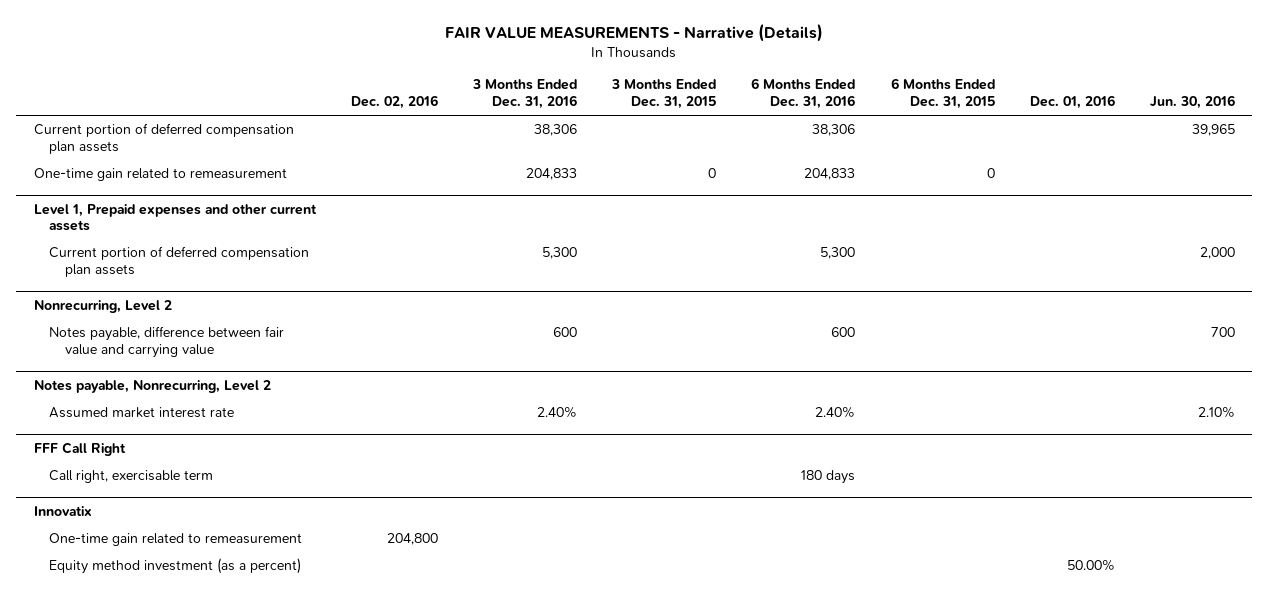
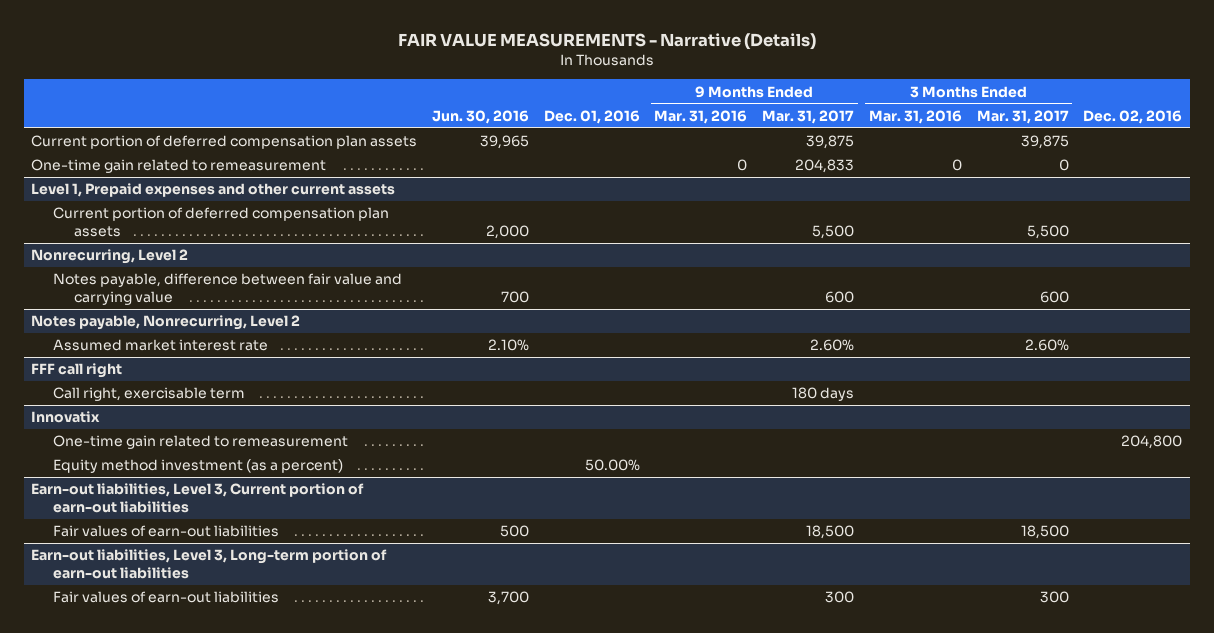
- | Dec. 02, 2016 | 3 Months Ended Dec. 31, 2016 | 3 Months Ended Dec. 31, 2015 | 6 Months Ended Dec. 31, 2016 | 6 Months Ended Dec. 31, 2015 | Dec. 01, 2016 | Jun. 30, 2016
+ | Jun. 30, 2016 | Dec. 01, 2016 | 9 Months Ended Mar. 31, 2016 | 9 Months Ended Mar. 31, 2017 | 3 Months Ended Mar. 31, 2016 | 3 Months Ended Mar. 31, 2017 | Dec. 02, 2016
- FFF Call Right
+ FFF call right
+ Earn-out liabilities, Level 3, Current portion of earn-out liabilities
+ Fair values of earn-out liabilities | 500 | | | 18,500 | | 18,500 |
+ Earn-out liabilities, Level 3, Long-term portion of earn-out liabilities
+ Fair values of earn-out liabilities | 3,700 | | | 300 | | 300 |

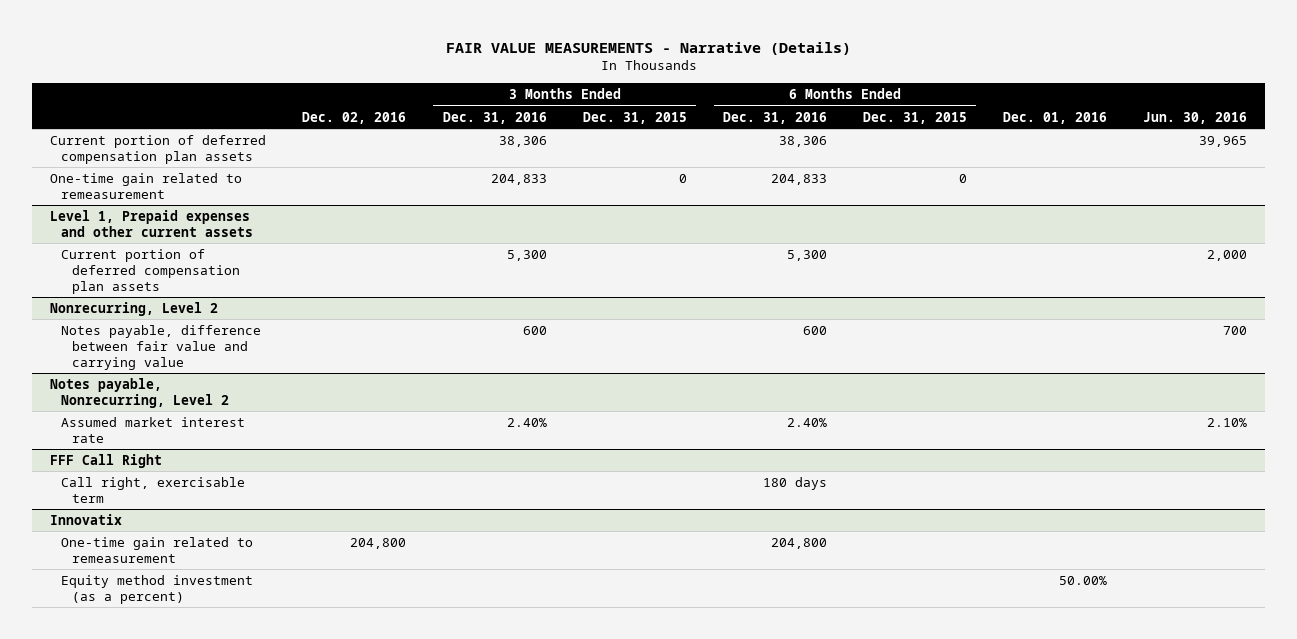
- | Jun. 30, 2016 | Dec. 01, 2016 | 9 Months Ended Mar. 31, 2016 | 9 Months Ended Mar. 31, 2017 | 3 Months Ended Mar. 31, 2016 | 3 Months Ended Mar. 31, 2017 | Dec. 02, 2016
+ | Dec. 02, 2016 | 3 Months Ended Dec. 31, 2016 | 3 Months Ended Dec. 31, 2015 | 6 Months Ended Dec. 31, 2016 | 6 Months Ended Dec. 31, 2015 | Dec. 01, 2016 | Jun. 30, 2016
- FFF call right
+ FFF Call Right
- Earn-out liabilities, Level 3, Current portion of earn-out liabilities
- Fair values of earn-out liabilities | 500 | | | 18,500 | | 18,500 |
- Earn-out liabilities, Level 3, Long-term portion of earn-out liabilities
- Fair values of earn-out liabilities | 3,700 | | | 300 | | 300 |

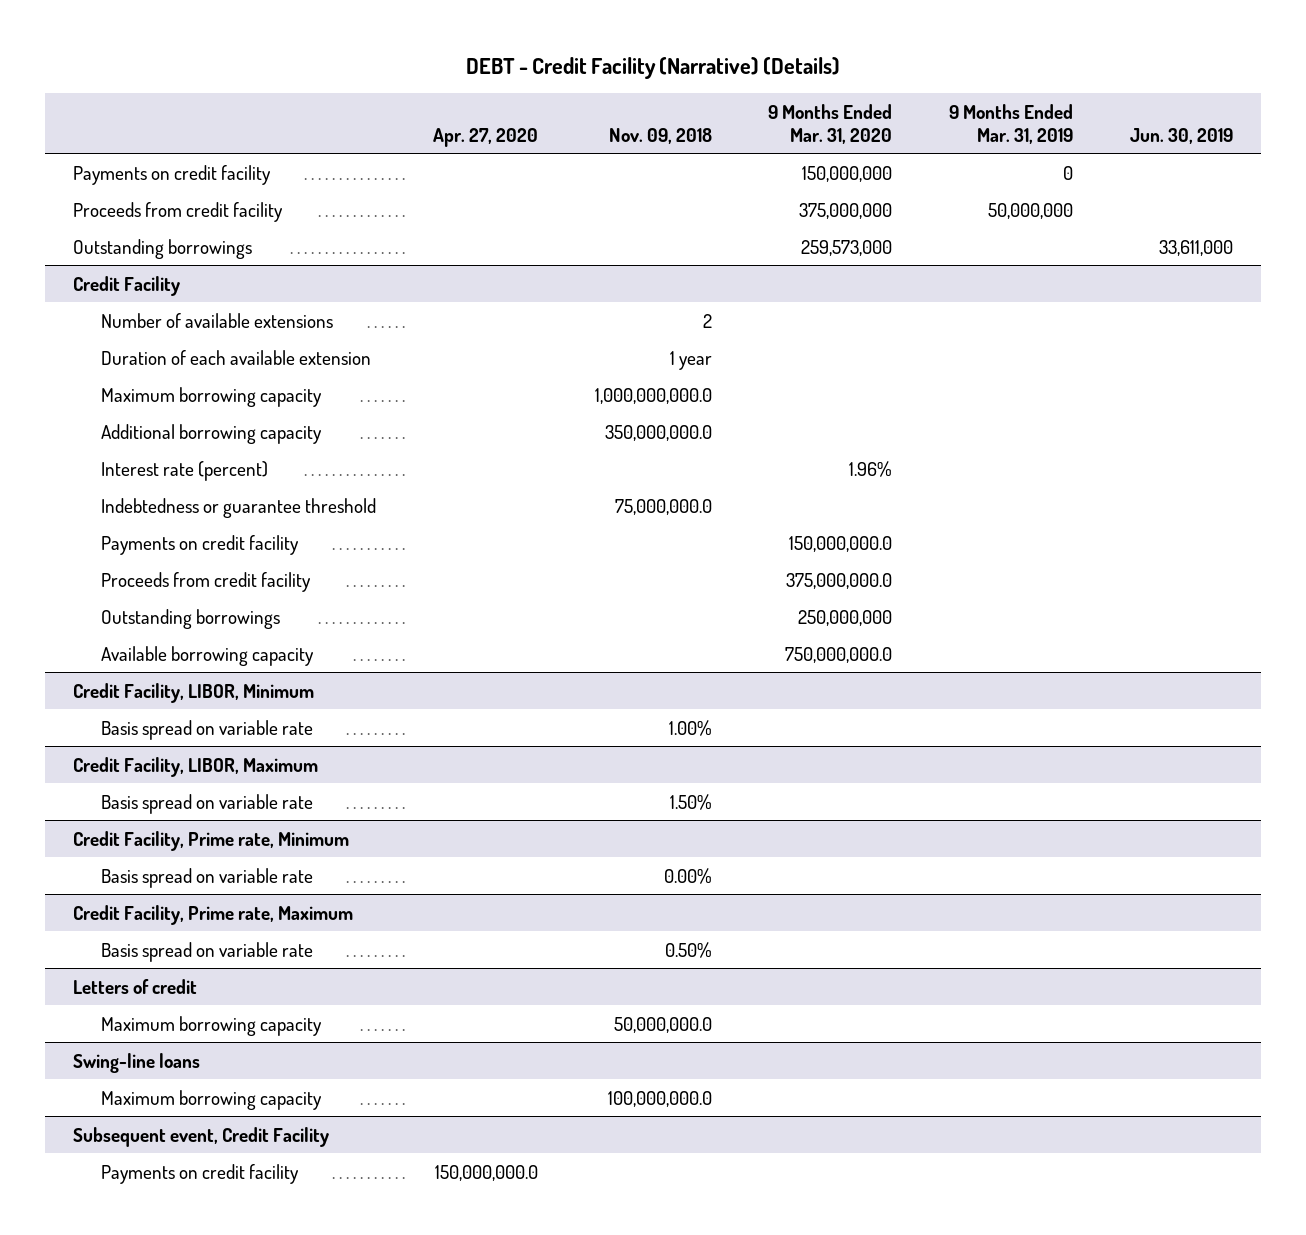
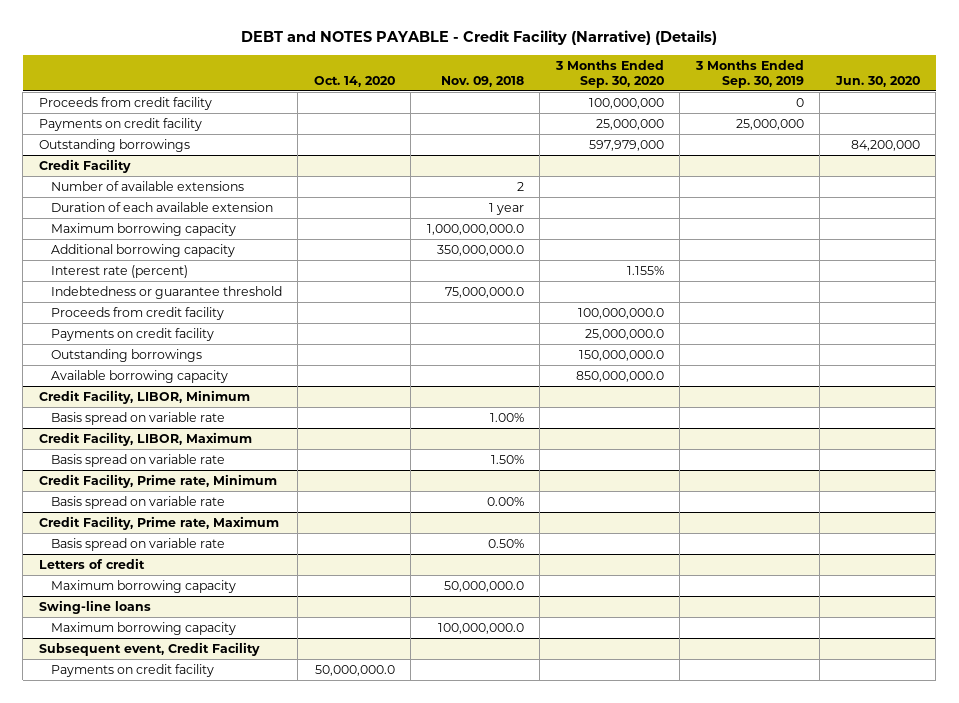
- DEBT - Credit Facility (Narrative) (Details)
+ DEBT and NOTES PAYABLE - Credit Facility (Narrative) (Details)
- | Apr. 27, 2020 | Nov. 09, 2018 | 9 Months Ended Mar. 31, 2020 | 9 Months Ended Mar. 31, 2019 | Jun. 30, 2019
+ | Oct. 14, 2020 | Nov. 09, 2018 | 3 Months Ended Sep. 30, 2020 | 3 Months Ended Sep. 30, 2019 | Jun. 30, 2020
moved down: Payments on credit facility | | | 25,000,000 | 25,000,000 |
@ Credit Facility
moved down: Payments on credit facility | | | 25,000,000.0 | |

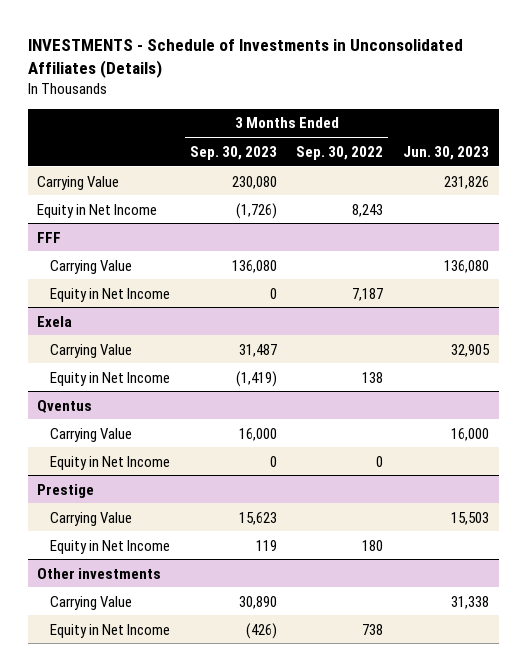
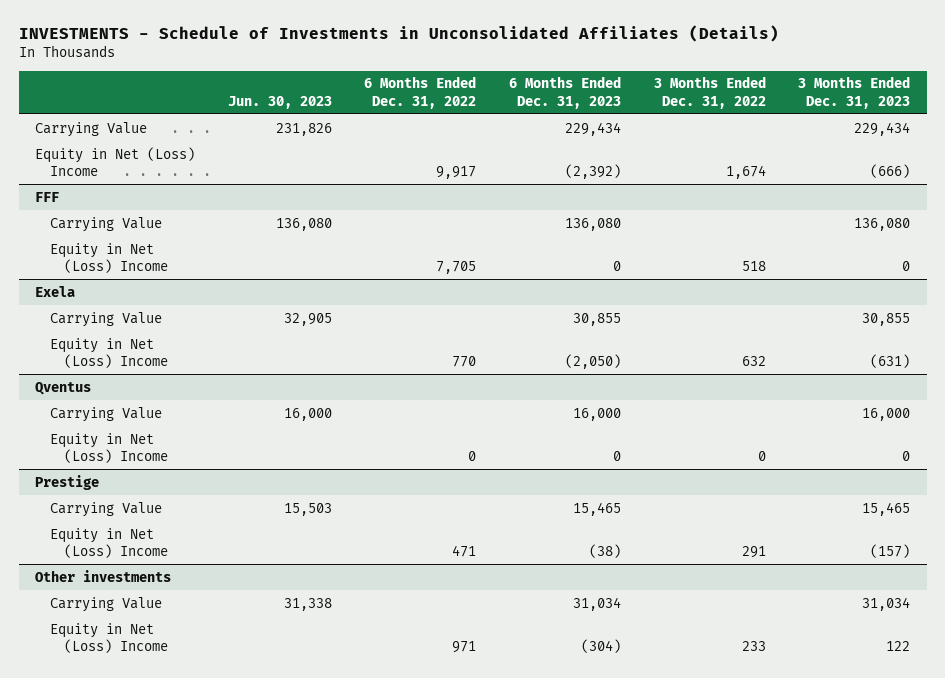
- | 3 Months Ended Sep. 30, 2023 | 3 Months Ended Sep. 30, 2022 | Jun. 30, 2023
+ | Jun. 30, 2023 | 6 Months Ended Dec. 31, 2022 | 6 Months Ended Dec. 31, 2023 | 3 Months Ended Dec. 31, 2022 | 3 Months Ended Dec. 31, 2023
- Equity in Net Income | (1,726) | 8,243 |
+ Equity in Net (Loss) Income | | 9,917 | (2,392) | 1,674 | (666)
@ FFF
- Equity in Net Income | 0 | 7,187 |
+ Equity in Net (Loss) Income | | 7,705 | 0 | 518 | 0
@ Exela
- Equity in Net Income | (1,419) | 138 |
+ Equity in Net (Loss) Income | | 770 | (2,050) | 632 | (631)
@ Qventus
- Equity in Net Income | 0 | 0 |
+ Equity in Net (Loss) Income | | 0 | 0 | 0 | 0
@ Prestige
- Equity in Net Income | 119 | 180 |
+ Equity in Net (Loss) Income | | 471 | (38) | 291 | (157)
@ Other investments
- Equity in Net Income | (426) | 738 |
+ Equity in Net (Loss) Income | | 971 | (304) | 233 | 122

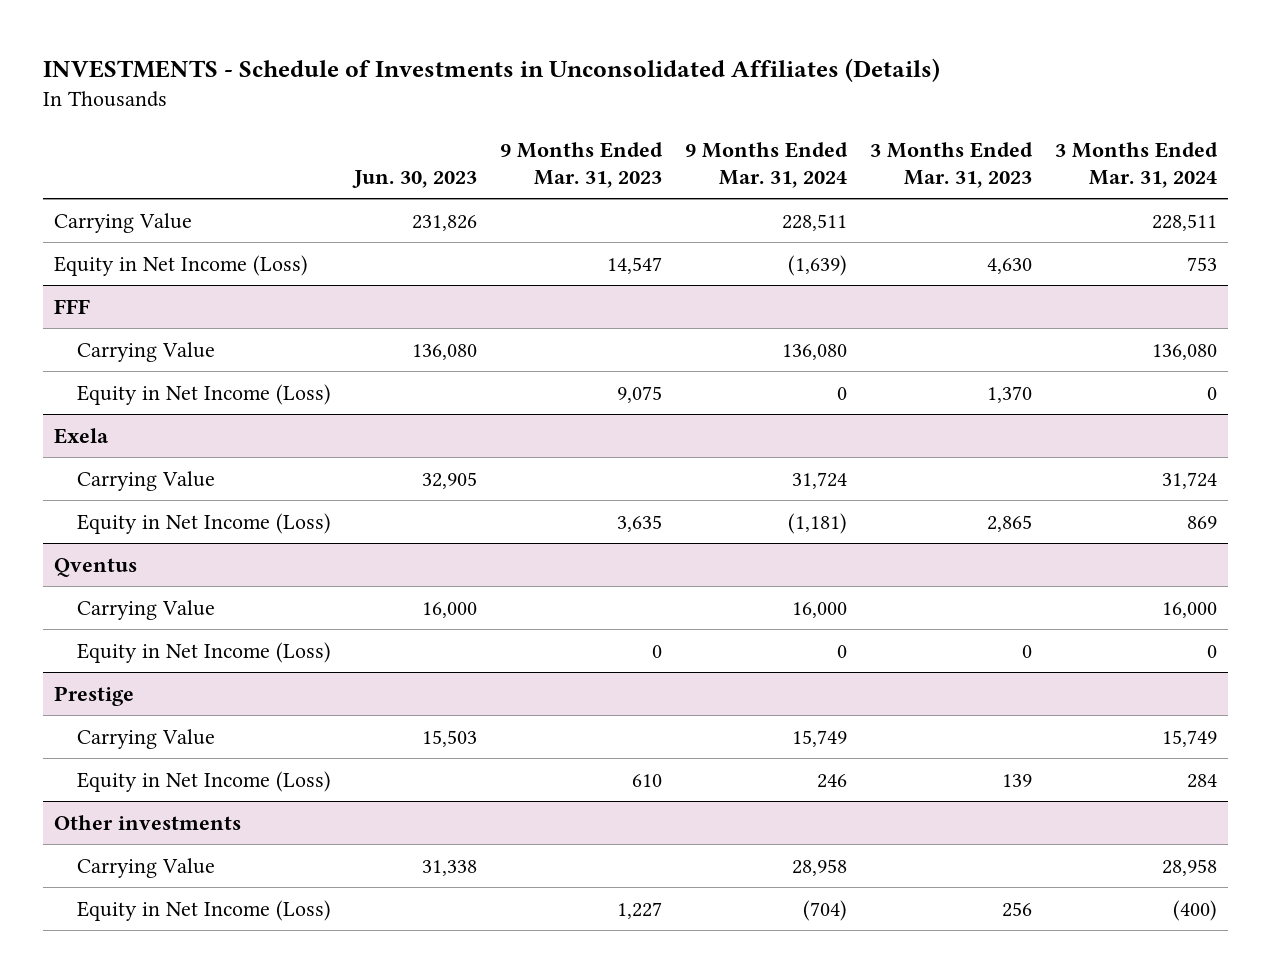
- | Jun. 30, 2023 | 6 Months Ended Dec. 31, 2022 | 6 Months Ended Dec. 31, 2023 | 3 Months Ended Dec. 31, 2022 | 3 Months Ended Dec. 31, 2023
+ | Jun. 30, 2023 | 9 Months Ended Mar. 31, 2023 | 9 Months Ended Mar. 31, 2024 | 3 Months Ended Mar. 31, 2023 | 3 Months Ended Mar. 31, 2024
- Equity in Net (Loss) Income | | 9,917 | (2,392) | 1,674 | (666)
+ Equity in Net Income (Loss) | | 14,547 | (1,639) | 4,630 | 753
@ FFF
- Equity in Net (Loss) Income | | 7,705 | 0 | 518 | 0
+ Equity in Net Income (Loss) | | 9,075 | 0 | 1,370 | 0
@ Exela
- Equity in Net (Loss) Income | | 770 | (2,050) | 632 | (631)
+ Equity in Net Income (Loss) | | 3,635 | (1,181) | 2,865 | 869
@ Qventus
- Equity in Net (Loss) Income | | 0 | 0 | 0 | 0
+ Equity in Net Income (Loss) | | 0 | 0 | 0 | 0
@ Prestige
- Equity in Net (Loss) Income | | 471 | (38) | 291 | (157)
+ Equity in Net Income (Loss) | | 610 | 246 | 139 | 284
@ Other investments
- Equity in Net (Loss) Income | | 971 | (304) | 233 | 122
+ Equity in Net Income (Loss) | | 1,227 | (704) | 256 | (400)

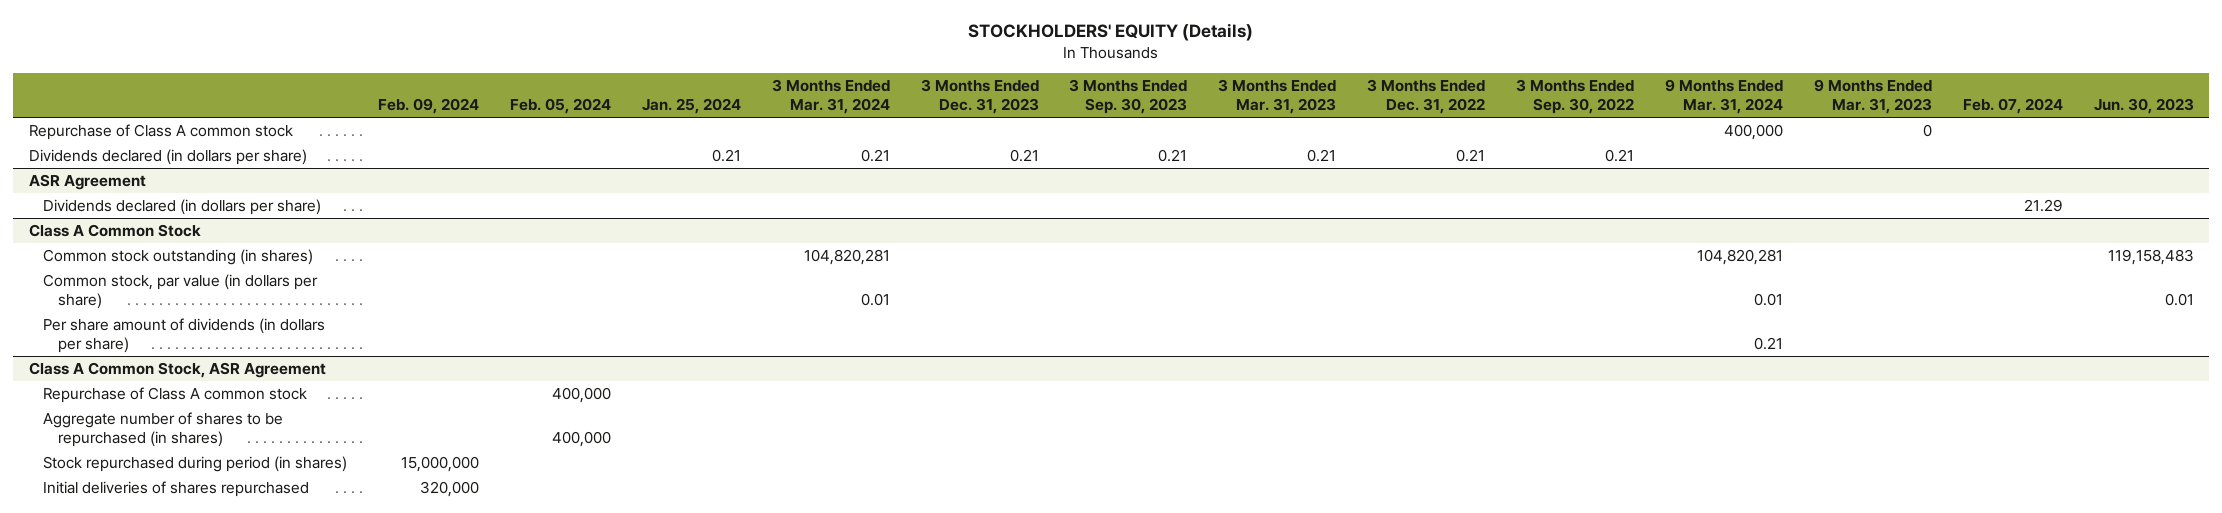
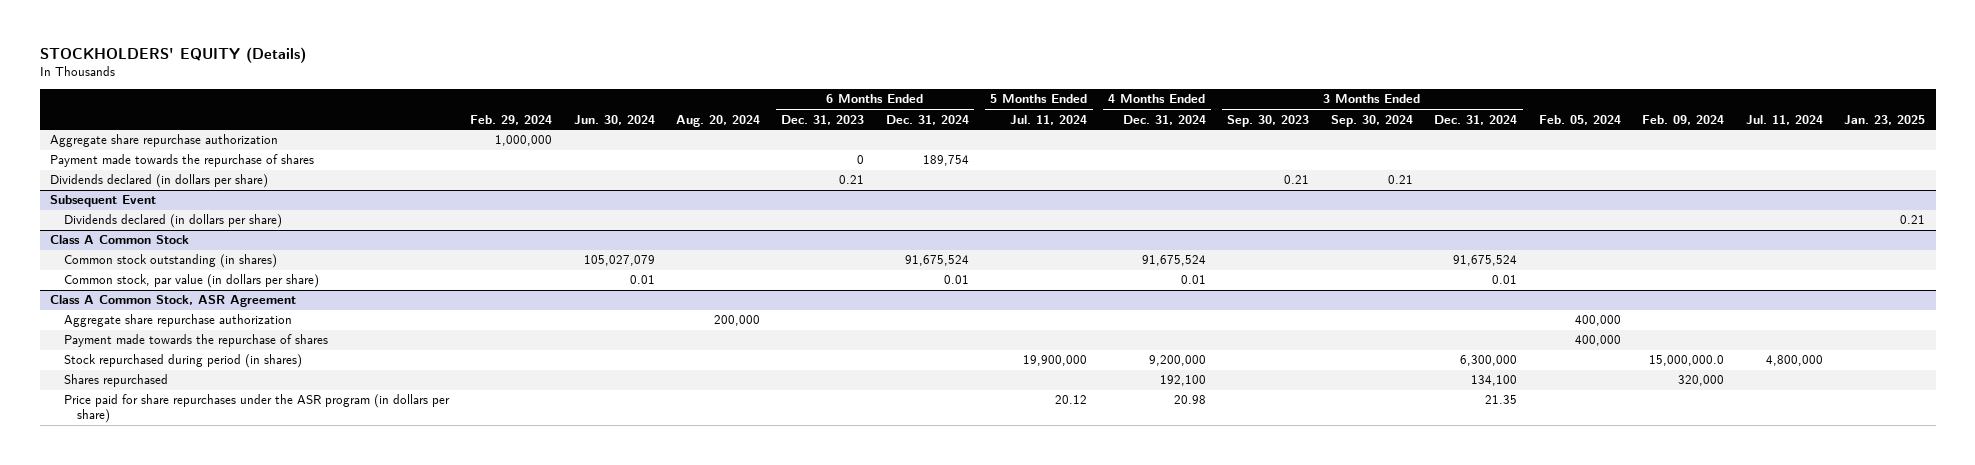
- | Feb. 09, 2024 | Feb. 05, 2024 | Jan. 25, 2024 | 3 Months Ended Mar. 31, 2024 | 3 Months Ended Dec. 31, 2023 | 3 Months Ended Sep. 30, 2023 | 3 Months Ended Mar. 31, 2023 | 3 Months Ended Dec. 31, 2022 | 3 Months Ended Sep. 30, 2022 | 9 Months Ended Mar. 31, 2024 | 9 Months Ended Mar. 31, 2023 | Feb. 07, 2024 | Jun. 30, 2023
+ | Feb. 29, 2024 | Jun. 30, 2024 | Aug. 20, 2024 | 6 Months Ended Dec. 31, 2023 | 6 Months Ended Dec. 31, 2024 | 5 Months Ended Jul. 11, 2024 | 4 Months Ended Dec. 31, 2024 | 3 Months Ended Sep. 30, 2023 | 3 Months Ended Sep. 30, 2024 | 3 Months Ended Dec. 31, 2024 | Feb. 05, 2024 | Feb. 09, 2024 | Jul. 11, 2024 | Jan. 23, 2025
- Repurchase of Class A common stock | | | | | | | | | | 400,000 | 0 | |
+ Aggregate share repurchase authorization | 1,000,000 | | | | | | | | | | | | |
+ Payment made towards the repurchase of shares | | | | 0 | 189,754 | | | | | | | | |
- ASR Agreement
- Dividends declared (in dollars per share) | | | | | | | | | | | | 21.29 |
+ Subsequent Event
+ Dividends declared (in dollars per share) | | | | | | | | | | | | | | 0.21
@ Class A Common Stock
- Per share amount of dividends (in dollars per share) | | | | | | | | | | 0.21 | | |
@ Class A Common Stock, ASR Agreement
- Repurchase of Class A common stock | | 400,000 | | | | | | | | | | |
- Aggregate number of shares to be repurchased (in shares) | | 400,000 | | | | | | | | | | |
- Stock repurchased during period (in shares) | 15,000,000 | | | | | | | | | | | |
- Initial deliveries of shares repurchased | 320,000 | | | | | | | | | | | |
+ Aggregate share repurchase authorization | | | 200,000 | | | | | | | | 400,000 | | |
+ Payment made towards the repurchase of shares | | | | | | | | | | | 400,000 | | |
+ Stock repurchased during period (in shares) | | | | | | 19,900,000 | 9,200,000 | | | 6,300,000 | | 15,000,000.0 | 4,800,000 |
+ Shares repurchased | | | | | | | 192,100 | | | 134,100 | | 320,000 | |
+ Price paid for share repurchases under the ASR program (in dollars per share) | | | | | | 20.12 | 20.98 | | | 21.35 | | | |

